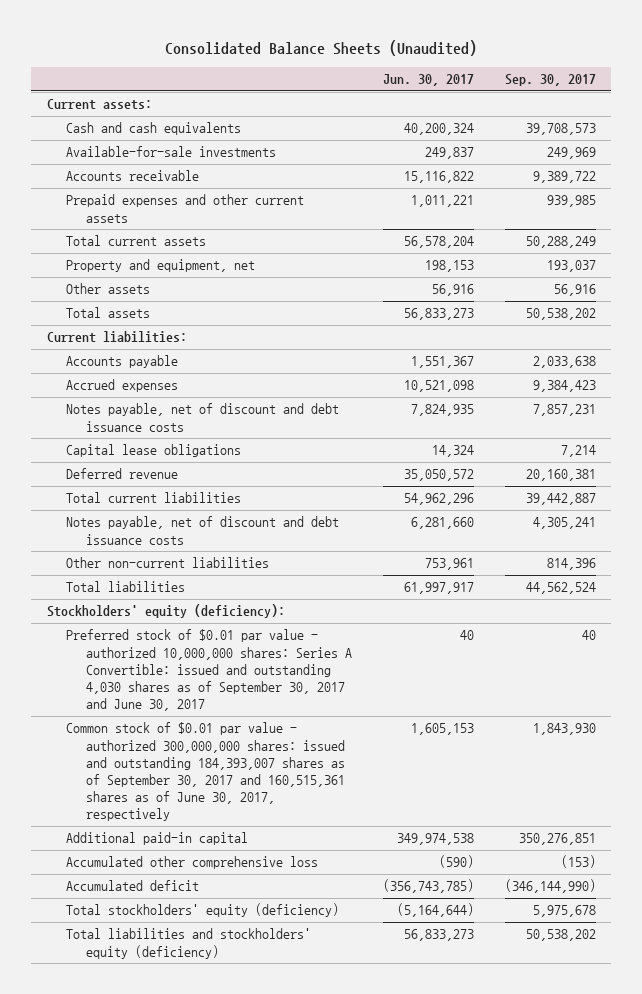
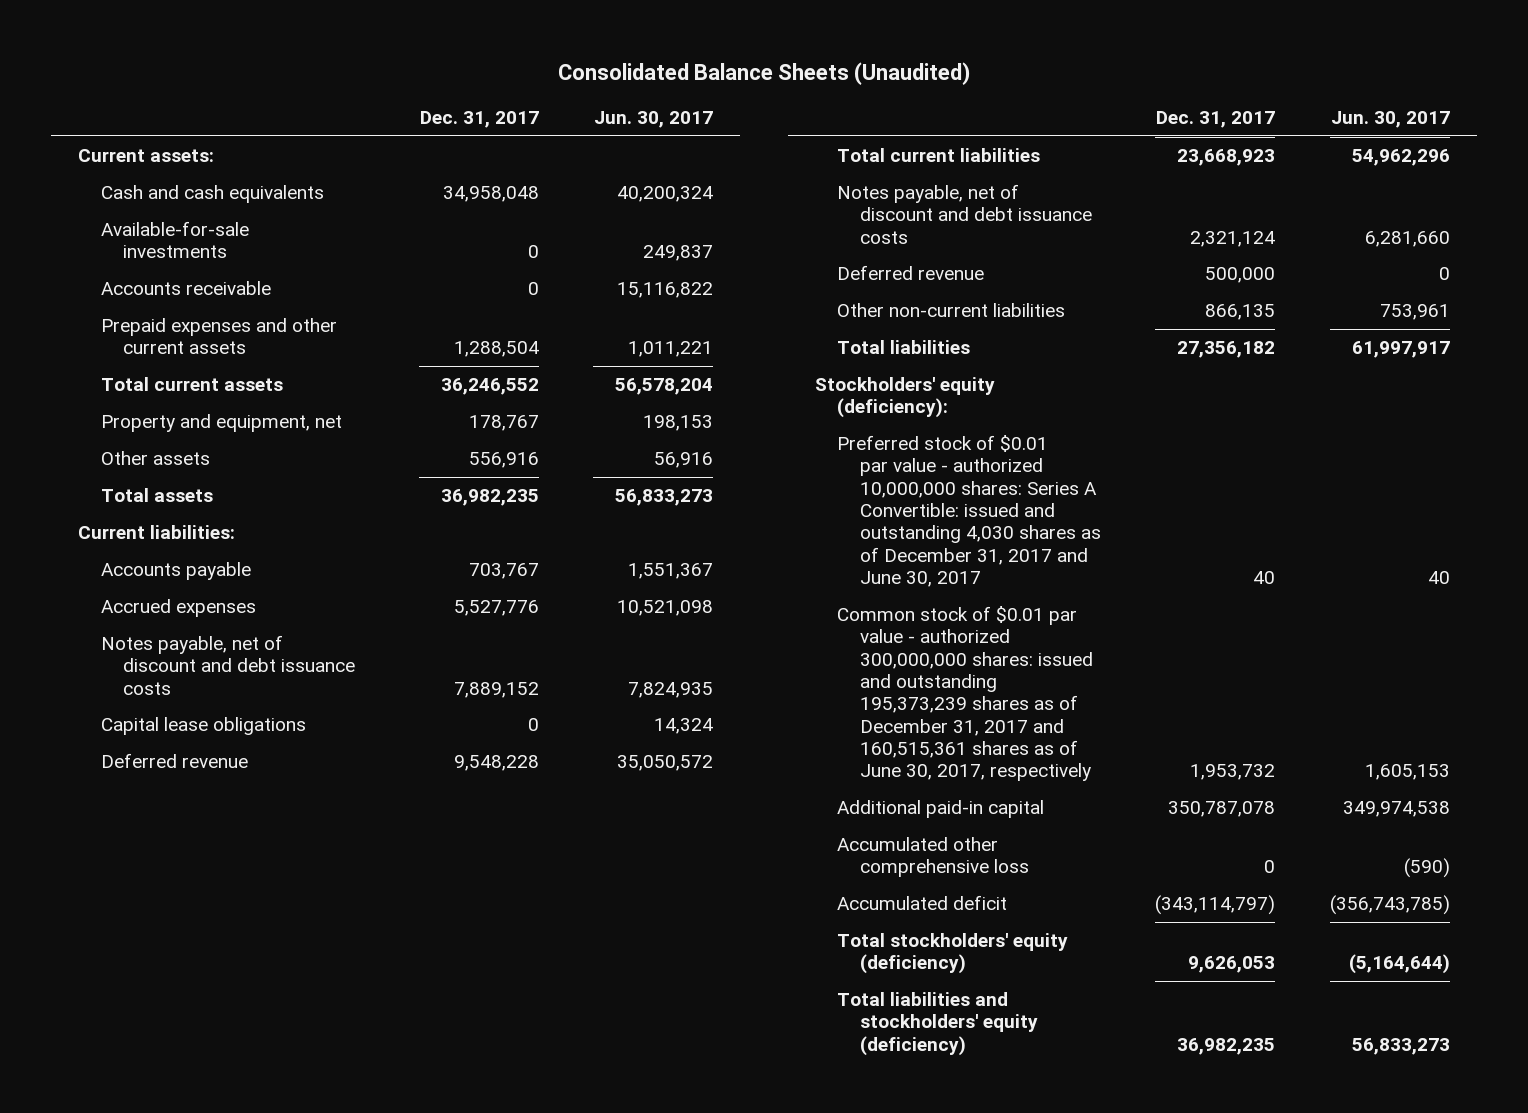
- | Jun. 30, 2017 | Sep. 30, 2017
+ | Dec. 31, 2017 | Jun. 30, 2017
+ Deferred revenue | 500,000 | 0
- Preferred stock of $0.01 par value - authorized 10,000,000 shares: Series A Convertible: issued and outstanding 4,030 shares as of September 30, 2017 and June 30, 2017 | 40 | 40
- Common stock of $0.01 par value - authorized 300,000,000 shares: issued and outstanding 184,393,007 shares as of September 30, 2017 and 160,515,361 shares as of June 30, 2017, respectively | 1,605,153 | 1,843,930
+ Preferred stock of $0.01 par value - authorized 10,000,000 shares: Series A Convertible: issued and outstanding 4,030 shares as of December 31, 2017 and June 30, 2017 | 40 | 40
+ Common stock of $0.01 par value - authorized 300,000,000 shares: issued and outstanding 195,373,239 shares as of December 31, 2017 and 160,515,361 shares as of June 30, 2017, respectively | 1,953,732 | 1,605,153

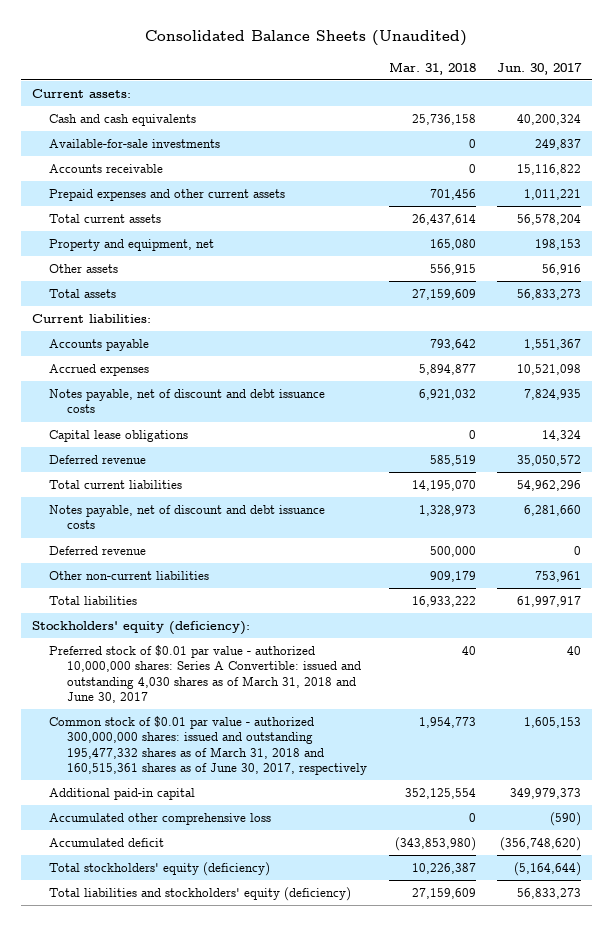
- | Dec. 31, 2017 | Jun. 30, 2017
+ | Mar. 31, 2018 | Jun. 30, 2017
- Preferred stock of $0.01 par value - authorized 10,000,000 shares: Series A Convertible: issued and outstanding 4,030 shares as of December 31, 2017 and June 30, 2017 | 40 | 40
- Common stock of $0.01 par value - authorized 300,000,000 shares: issued and outstanding 195,373,239 shares as of December 31, 2017 and 160,515,361 shares as of June 30, 2017, respectively | 1,953,732 | 1,605,153
- Additional paid-in capital | 350,787,078 | 349,974,538
+ Preferred stock of $0.01 par value - authorized 10,000,000 shares: Series A Convertible: issued and outstanding 4,030 shares as of March 31, 2018 and June 30, 2017 | 40 | 40
+ Common stock of $0.01 par value - authorized 300,000,000 shares: issued and outstanding 195,477,332 shares as of March 31, 2018 and 160,515,361 shares as of June 30, 2017, respectively | 1,954,773 | 1,605,153
+ Additional paid-in capital | 352,125,554 | 349,979,373
- Accumulated deficit | (343,114,797) | (356,743,785)
+ Accumulated deficit | (343,853,980) | (356,748,620)

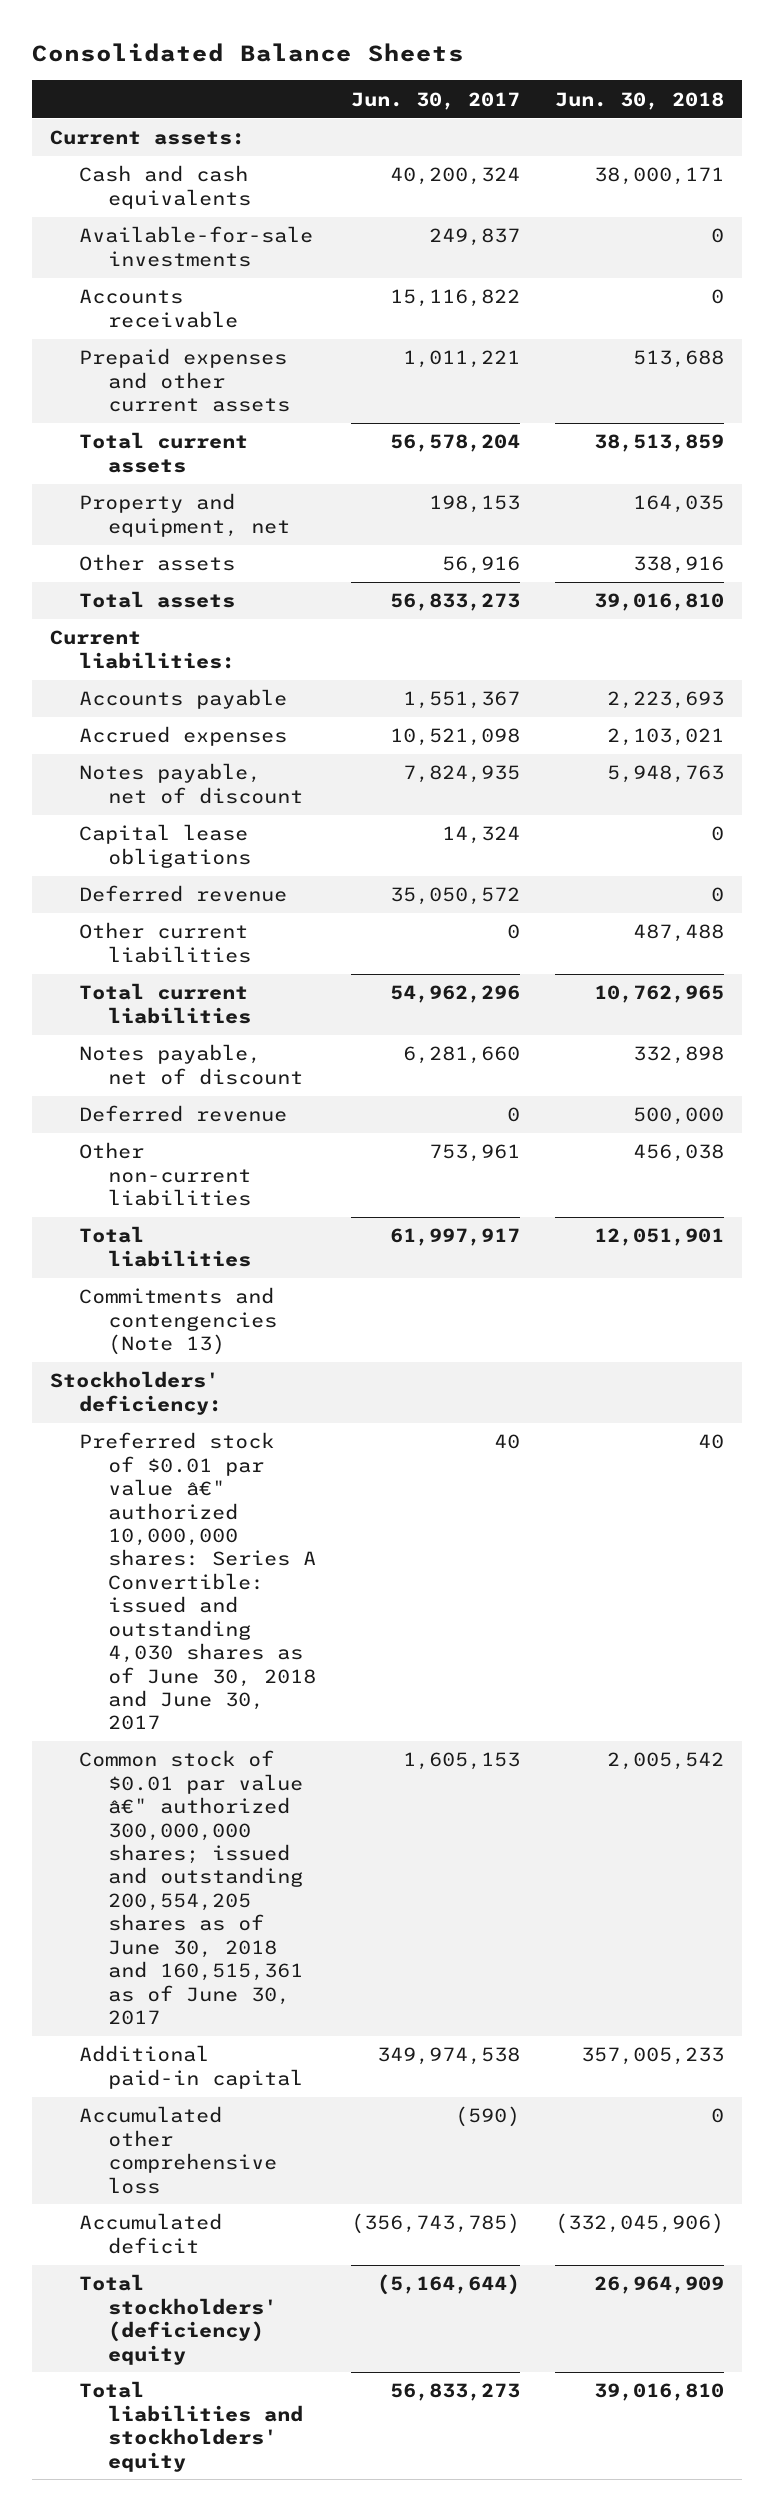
- Consolidated Balance Sheets (Unaudited)
+ Consolidated Balance Sheets
- | Mar. 31, 2018 | Jun. 30, 2017
+ | Jun. 30, 2017 | Jun. 30, 2018
- Notes payable, net of discount and debt issuance costs | 6,921,032 | 7,824,935
+ Notes payable, net of discount | 7,824,935 | 5,948,763
+ Other current liabilities | 0 | 487,488
- Notes payable, net of discount and debt issuance costs | 1,328,973 | 6,281,660
+ Notes payable, net of discount | 6,281,660 | 332,898
- Stockholders' equity (deficiency):
- Preferred stock of $0.01 par value - authorized 10,000,000 shares: Series A Convertible: issued and outstanding 4,030 shares as of March 31, 2018 and June 30, 2017 | 40 | 40
- Common stock of $0.01 par value - authorized 300,000,000 shares: issued and outstanding 195,477,332 shares as of March 31, 2018 and 160,515,361 shares as of June 30, 2017, respectively | 1,954,773 | 1,605,153
- Additional paid-in capital | 352,125,554 | 349,979,373
+ Commitments and contengencies (Note 13)
+ Stockholders' deficiency:
+ Preferred stock of $0.01 par value â€" authorized 10,000,000 shares: Series A Convertible: issued and outstanding 4,030 shares as of June 30, 2018 and June 30, 2017 | 40 | 40
+ Common stock of $0.01 par value â€" authorized 300,000,000 shares; issued and outstanding 200,554,205 shares as of June 30, 2018 and 160,515,361 as of June 30, 2017 | 1,605,153 | 2,005,542
+ Additional paid-in capital | 349,974,538 | 357,005,233
- Accumulated deficit | (343,853,980) | (356,748,620)
- Total stockholders' equity (deficiency) | 10,226,387 | (5,164,644)
- Total liabilities and stockholders' equity (deficiency) | 27,159,609 | 56,833,273
+ Accumulated deficit | (356,743,785) | (332,045,906)
+ Total stockholders' (deficiency) equity | (5,164,644) | 26,964,909
+ Total liabilities and stockholders' equity | 56,833,273 | 39,016,810

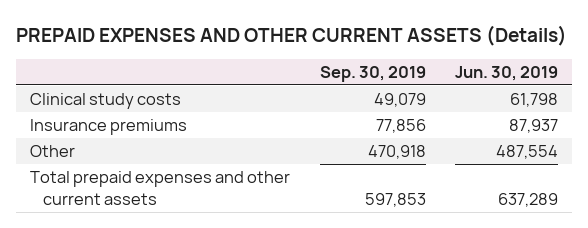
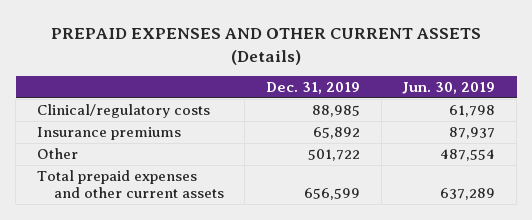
- | Sep. 30, 2019 | Jun. 30, 2019
+ | Dec. 31, 2019 | Jun. 30, 2019
- Clinical study costs | 49,079 | 61,798
+ Clinical/regulatory costs | 88,985 | 61,798

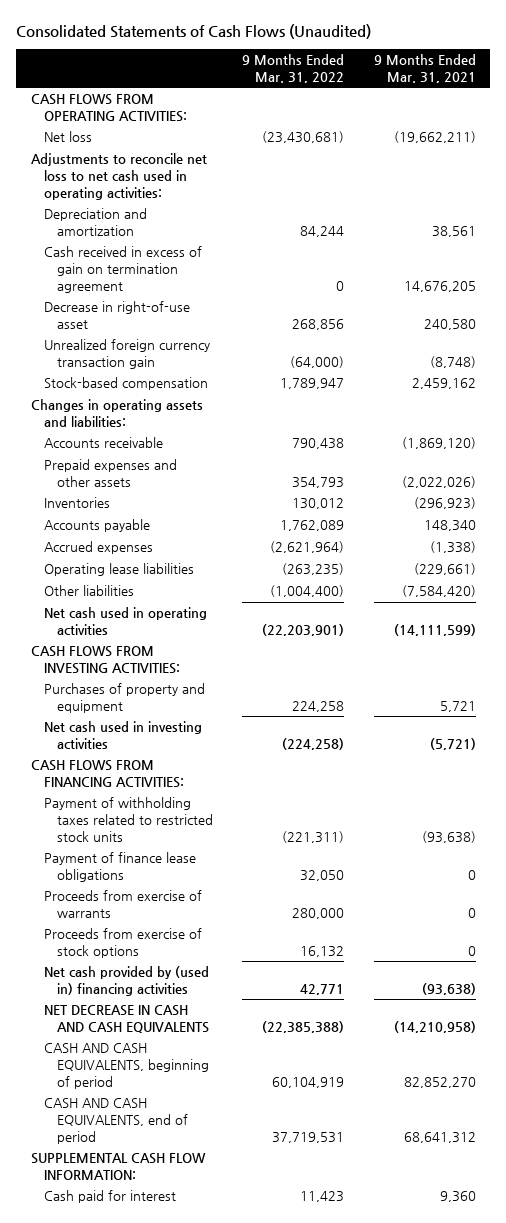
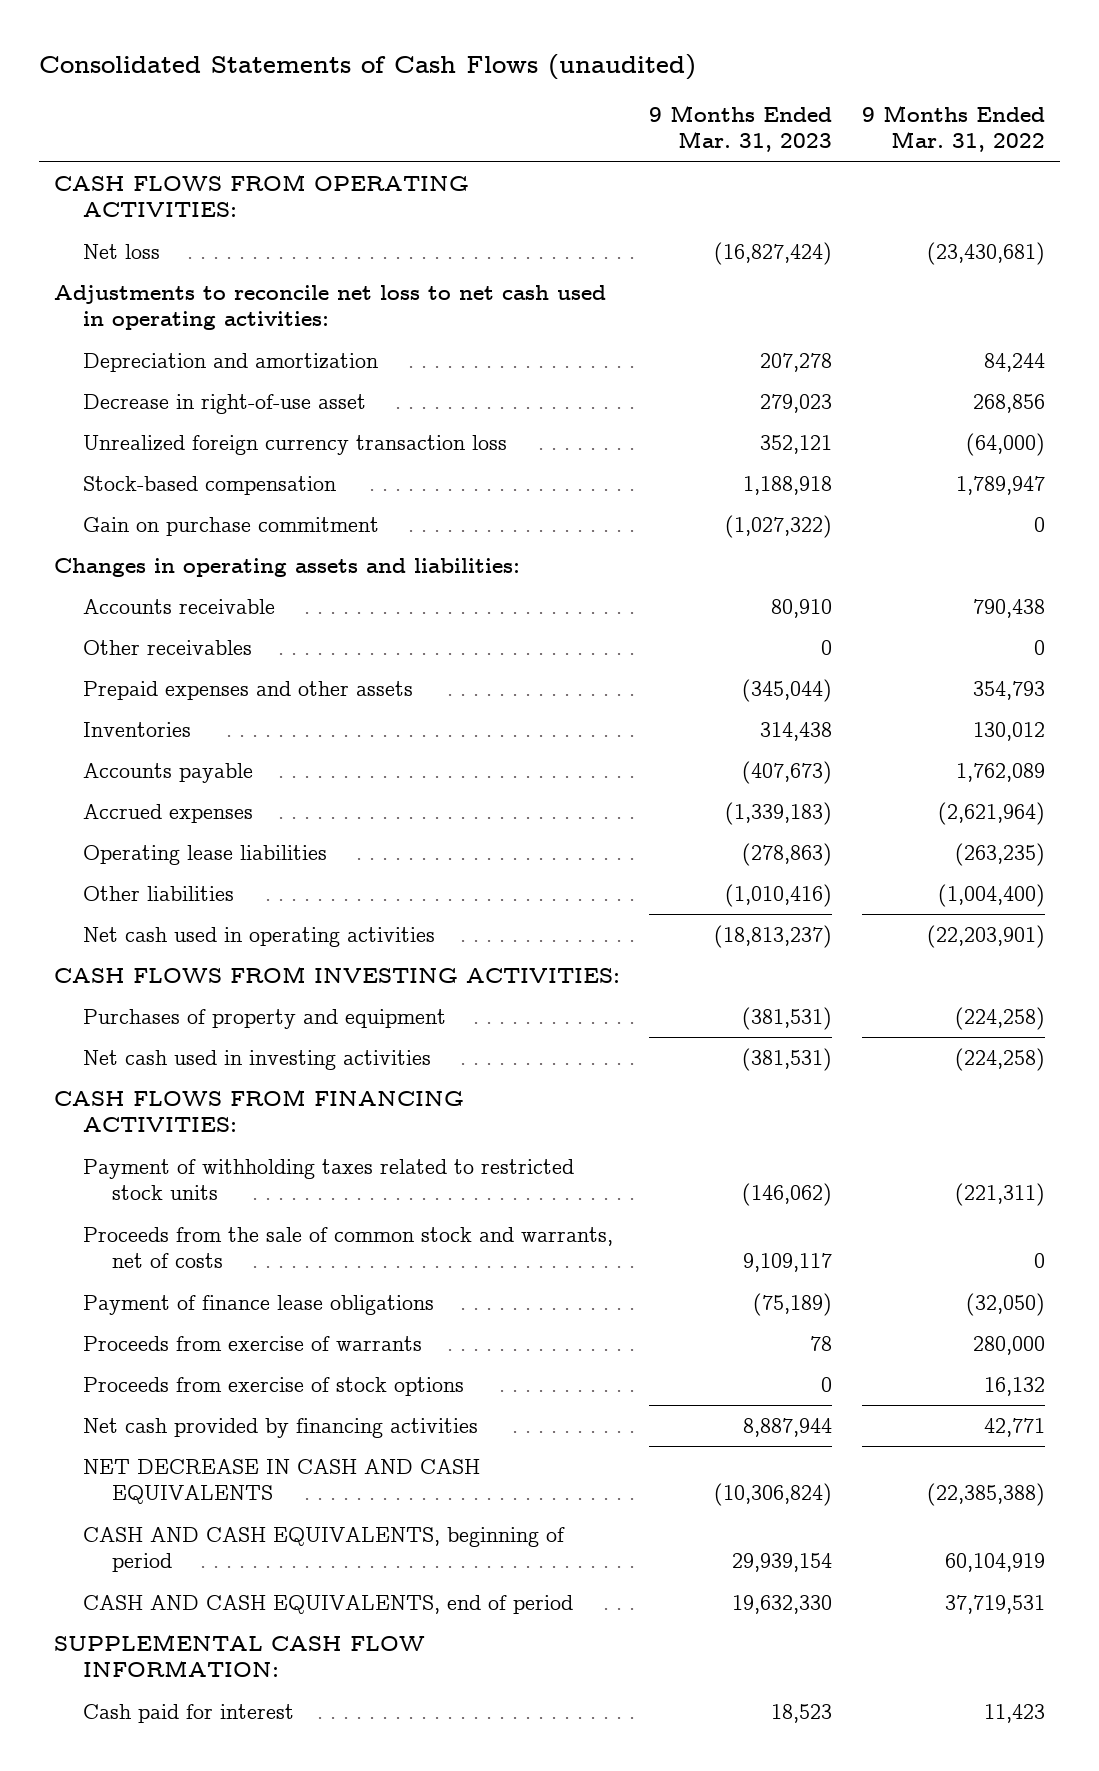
- Consolidated Statements of Cash Flows (Unaudited)
+ Consolidated Statements of Cash Flows (unaudited)
- | 9 Months Ended Mar. 31, 2022 | 9 Months Ended Mar. 31, 2021
+ | 9 Months Ended Mar. 31, 2023 | 9 Months Ended Mar. 31, 2022
- Cash received in excess of gain on termination agreement | 0 | 14,676,205
- Unrealized foreign currency transaction gain | (64,000) | (8,748)
+ Unrealized foreign currency transaction loss | 352,121 | (64,000)
+ Gain on purchase commitment | (1,027,322) | 0
+ Other receivables | 0 | 0
- Purchases of property and equipment | 224,258 | 5,721
+ Purchases of property and equipment | (381,531) | (224,258)
- Payment of finance lease obligations | 32,050 | 0
+ Proceeds from the sale of common stock and warrants, net of costs | 9,109,117 | 0
+ Payment of finance lease obligations | (75,189) | (32,050)
- Net cash provided by (used in) financing activities | 42,771 | (93,638)
+ Net cash provided by financing activities | 8,887,944 | 42,771

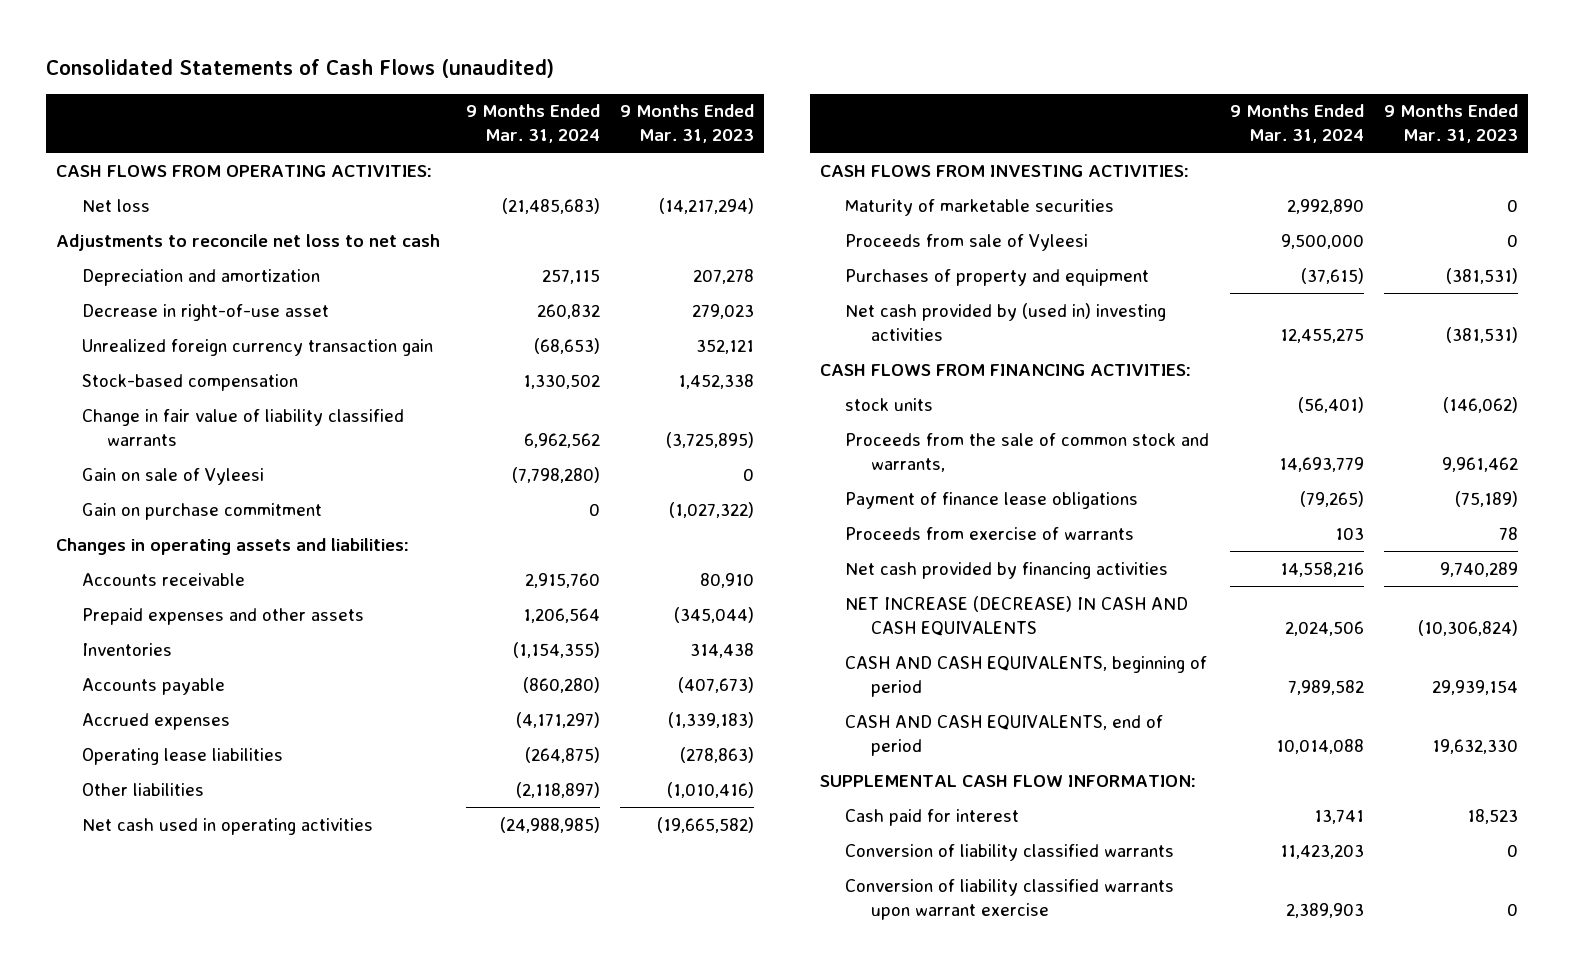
- | 9 Months Ended Mar. 31, 2023 | 9 Months Ended Mar. 31, 2022
+ | 9 Months Ended Mar. 31, 2024 | 9 Months Ended Mar. 31, 2023
- Net loss | (16,827,424) | (23,430,681)
- Adjustments to reconcile net loss to net cash used in operating activities:
+ Net loss | (21,485,683) | (14,217,294)
+ Adjustments to reconcile net loss to net cash
- Unrealized foreign currency transaction loss | 352,121 | (64,000)
- Stock-based compensation | 1,188,918 | 1,789,947
+ Unrealized foreign currency transaction gain | (68,653) | 352,121
+ Stock-based compensation | 1,330,502 | 1,452,338
+ Change in fair value of liability classified warrants | 6,962,562 | (3,725,895)
+ Gain on sale of Vyleesi | (7,798,280) | 0
- Other receivables | 0 | 0
- Net cash used in operating activities | (18,813,237) | (22,203,901)
+ Net cash used in operating activities | (24,988,985) | (19,665,582)
+ Maturity of marketable securities | 2,992,890 | 0
+ Proceeds from sale of Vyleesi | 9,500,000 | 0
- Net cash used in investing activities | (381,531) | (224,258)
+ Net cash provided by (used in) investing activities | 12,455,275 | (381,531)
- Payment of withholding taxes related to restricted stock units | (146,062) | (221,311)
- Proceeds from the sale of common stock and warrants, net of costs | 9,109,117 | 0
+ stock units | (56,401) | (146,062)
+ Proceeds from the sale of common stock and warrants, | 14,693,779 | 9,961,462
- Proceeds from exercise of stock options | 0 | 16,132
- Net cash provided by financing activities | 8,887,944 | 42,771
- NET DECREASE IN CASH AND CASH EQUIVALENTS | (10,306,824) | (22,385,388)
+ Net cash provided by financing activities | 14,558,216 | 9,740,289
+ NET INCREASE (DECREASE) IN CASH AND CASH EQUIVALENTS | 2,024,506 | (10,306,824)
+ Conversion of liability classified warrants | 11,423,203 | 0
+ Conversion of liability classified warrants upon warrant exercise | 2,389,903 | 0

